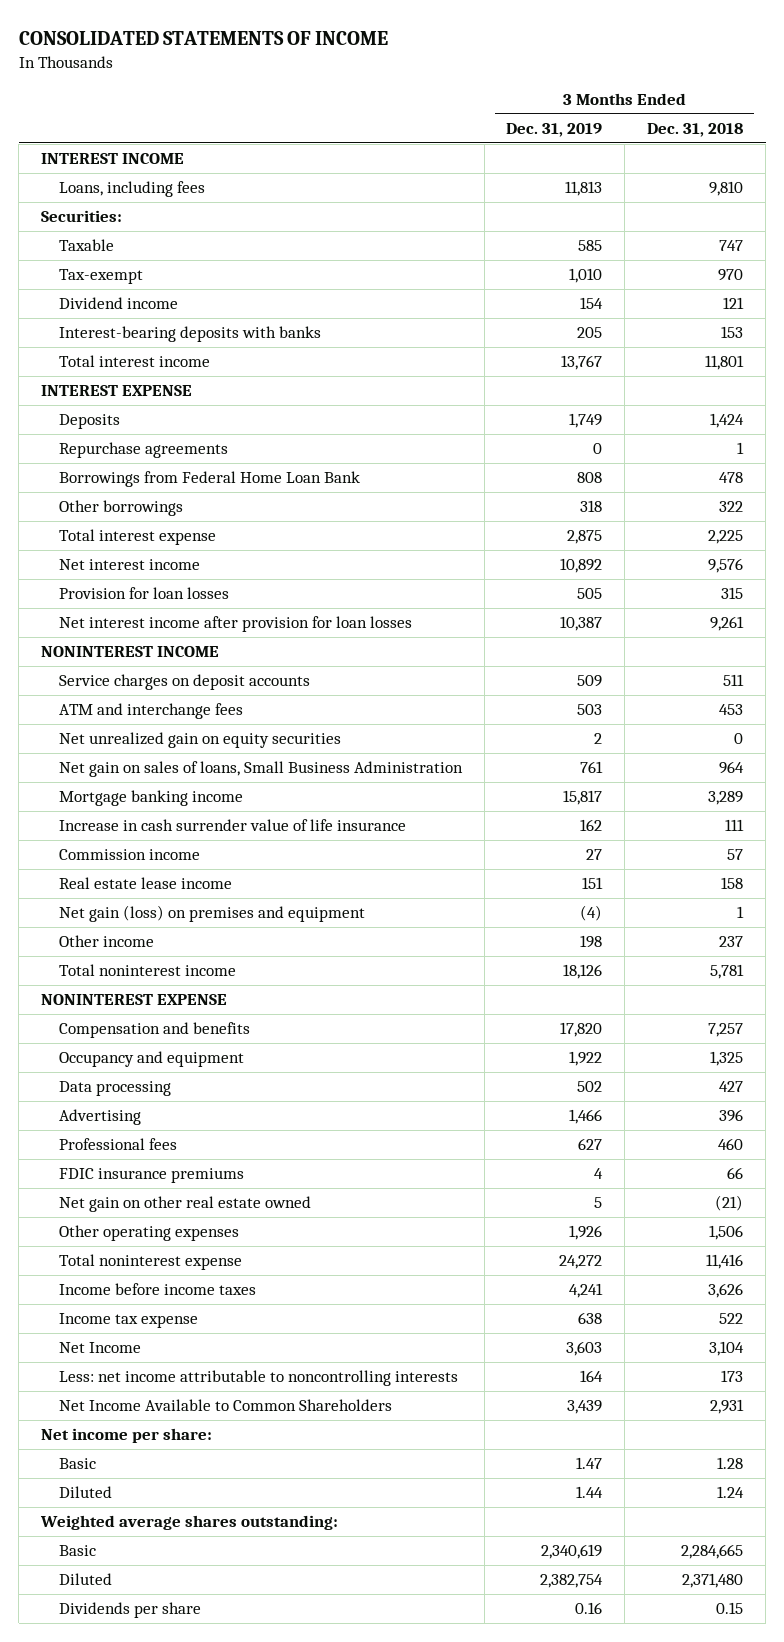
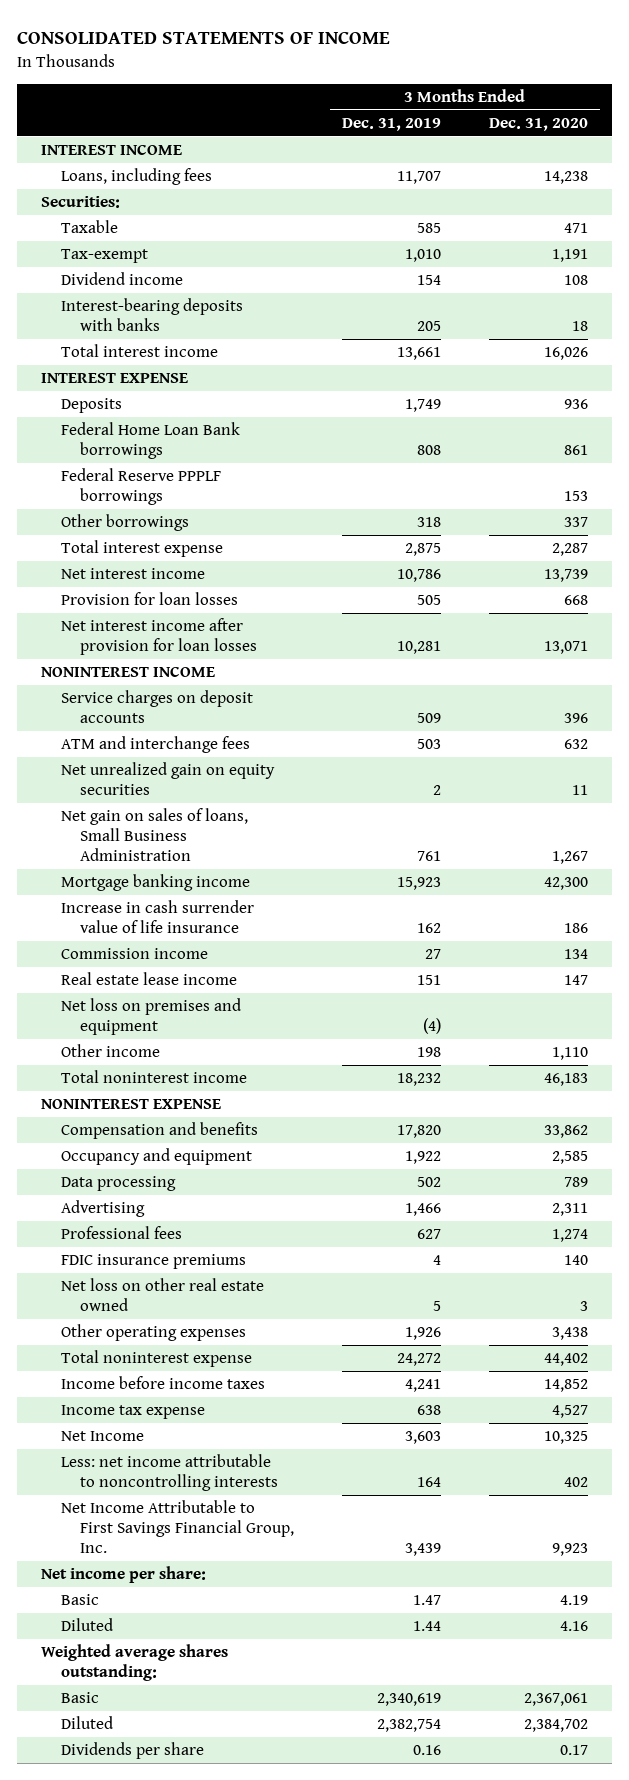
- | 3 Months Ended Dec. 31, 2019 | 3 Months Ended Dec. 31, 2018
+ | 3 Months Ended Dec. 31, 2019 | 3 Months Ended Dec. 31, 2020
- Loans, including fees | 11,813 | 9,810
+ Loans, including fees | 11,707 | 14,238
- Total interest income | 13,767 | 11,801
+ Total interest income | 13,661 | 16,026
- Repurchase agreements | 0 | 1
- Borrowings from Federal Home Loan Bank | 808 | 478
+ Federal Home Loan Bank borrowings | 808 | 861
+ Federal Reserve PPPLF borrowings | | 153
- Net interest income | 10,892 | 9,576
+ Net interest income | 10,786 | 13,739
- Net interest income after provision for loan losses | 10,387 | 9,261
+ Net interest income after provision for loan losses | 10,281 | 13,071
- Mortgage banking income | 15,817 | 3,289
+ Mortgage banking income | 15,923 | 42,300
- Net gain (loss) on premises and equipment | (4) | 1
+ Net loss on premises and equipment | (4) |
- Total noninterest income | 18,126 | 5,781
+ Total noninterest income | 18,232 | 46,183
- Net gain on other real estate owned | 5 | (21)
+ Net loss on other real estate owned | 5 | 3
- Net Income Available to Common Shareholders | 3,439 | 2,931
+ Net Income Attributable to First Savings Financial Group, Inc. | 3,439 | 9,923

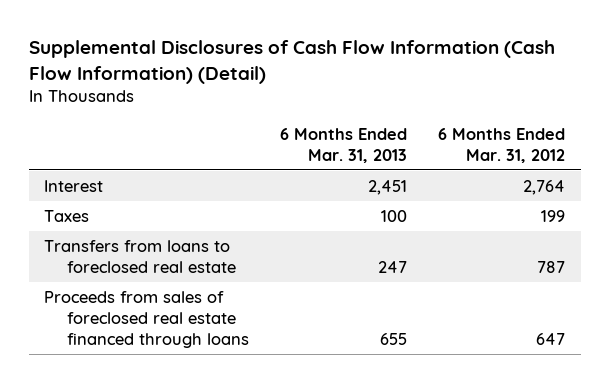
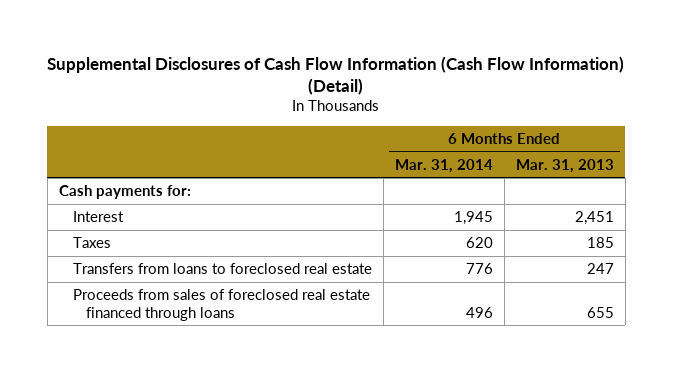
- | 6 Months Ended Mar. 31, 2013 | 6 Months Ended Mar. 31, 2012
+ | 6 Months Ended Mar. 31, 2014 | 6 Months Ended Mar. 31, 2013
+ Cash payments for:
- Taxes | 100 | 199
+ Taxes | 620 | 185

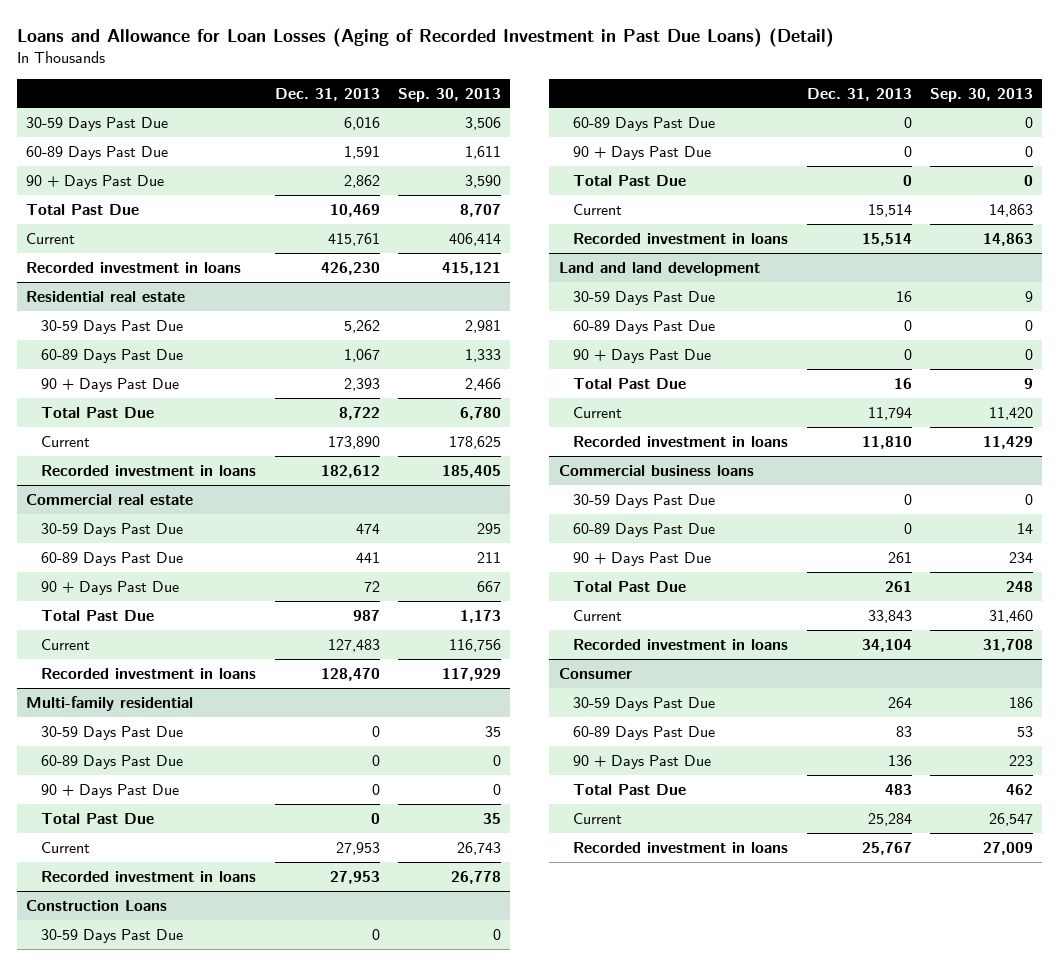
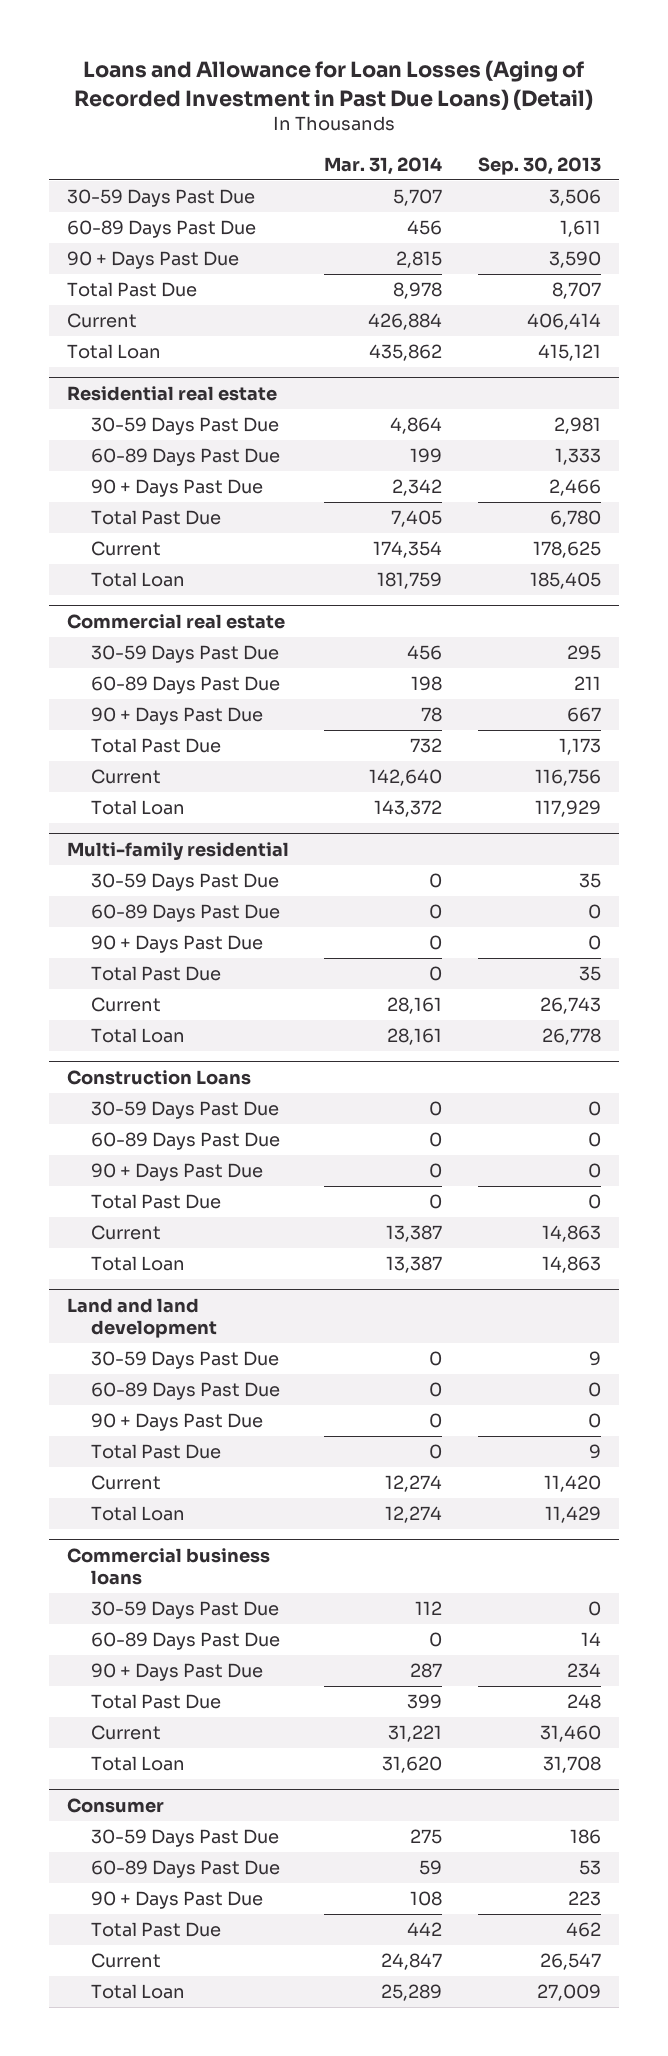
- | Dec. 31, 2013 | Sep. 30, 2013
+ | Mar. 31, 2014 | Sep. 30, 2013
- Recorded investment in loans | 426,230 | 415,121
+ Total Loan | 435,862 | 415,121
@ Residential real estate
- Recorded investment in loans | 182,612 | 185,405
+ Total Loan | 181,759 | 185,405
@ Commercial real estate
- Recorded investment in loans | 128,470 | 117,929
+ Total Loan | 143,372 | 117,929
@ Multi-family residential
- Recorded investment in loans | 27,953 | 26,778
+ Total Loan | 28,161 | 26,778
@ Construction Loans
- Recorded investment in loans | 15,514 | 14,863
+ Total Loan | 13,387 | 14,863
@ Land and land development
- Recorded investment in loans | 11,810 | 11,429
+ Total Loan | 12,274 | 11,429
@ Commercial business loans
- Recorded investment in loans | 34,104 | 31,708
+ Total Loan | 31,620 | 31,708
@ Consumer
- Recorded investment in loans | 25,767 | 27,009
+ Total Loan | 25,289 | 27,009

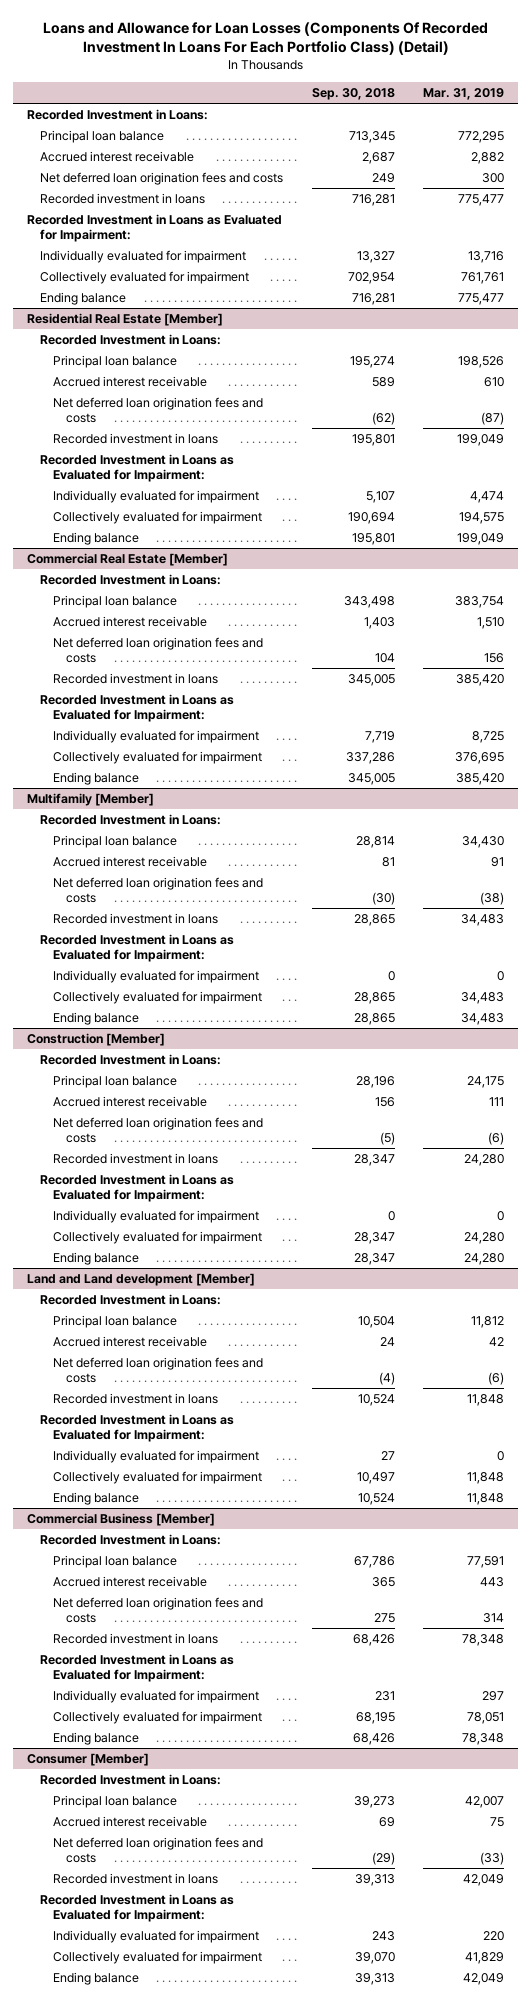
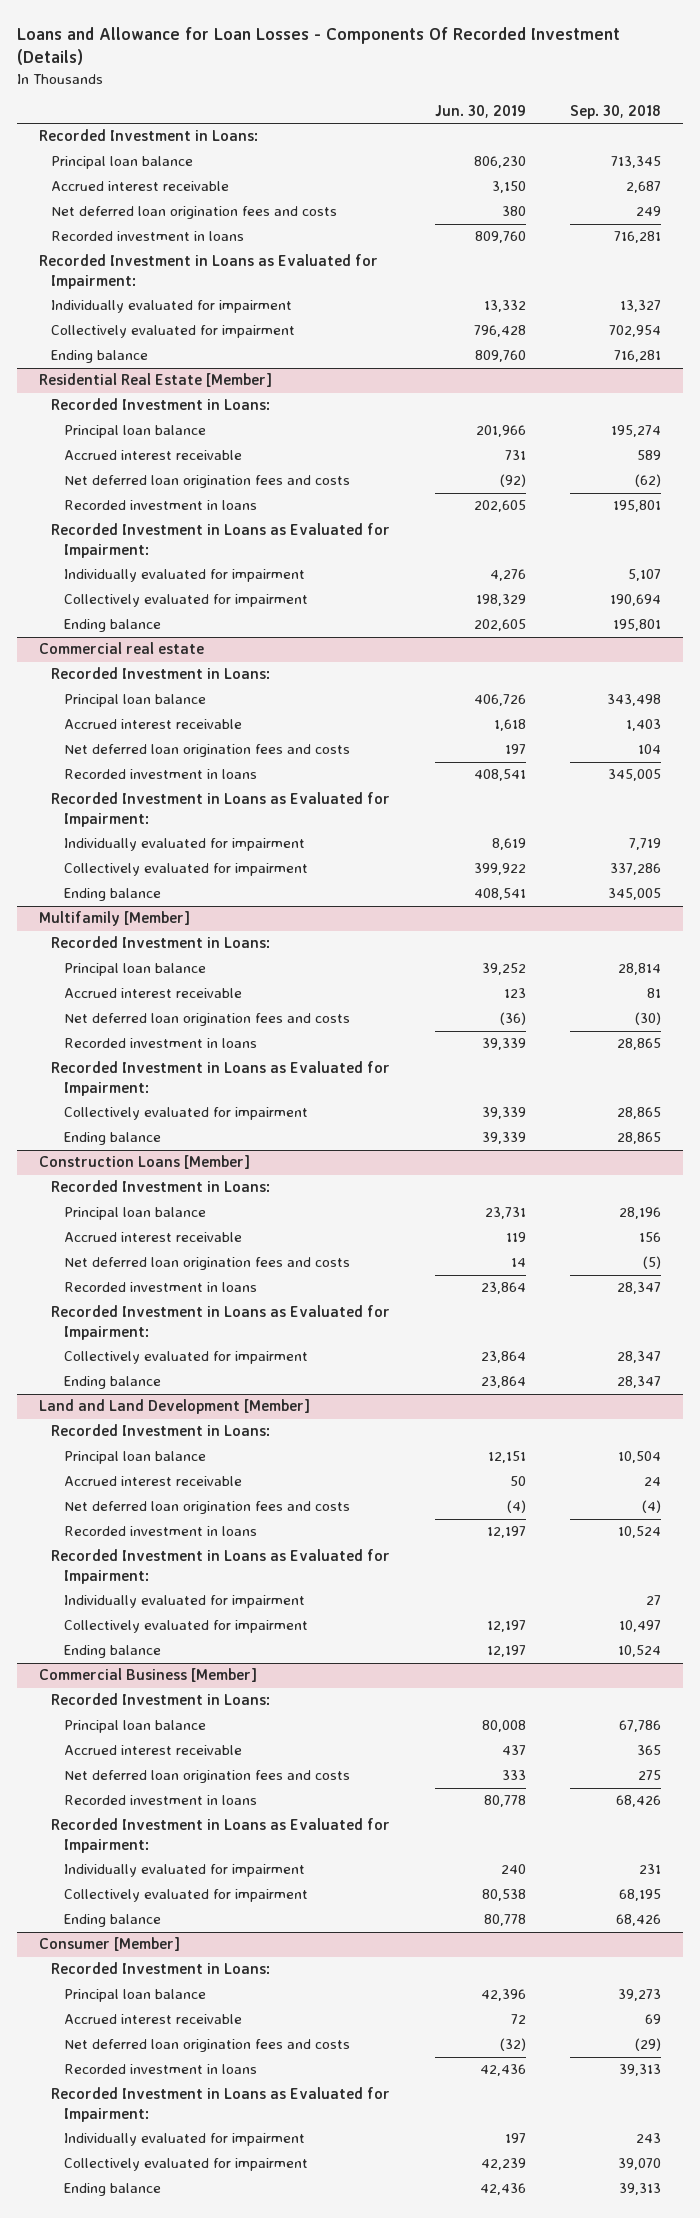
- Loans and Allowance for Loan Losses (Components Of Recorded Investment In Loans For Each Portfolio Class) (Detail)
+ Loans and Allowance for Loan Losses - Components Of Recorded Investment (Details)
- | Sep. 30, 2018 | Mar. 31, 2019
+ | Jun. 30, 2019 | Sep. 30, 2018
- Commercial Real Estate [Member]
+ Commercial real estate
@ Multifamily [Member]
- Individually evaluated for impairment | 0 | 0
- Construction [Member]
+ Construction Loans [Member]
- Individually evaluated for impairment | 0 | 0
- Land and Land development [Member]
+ Land and Land Development [Member]

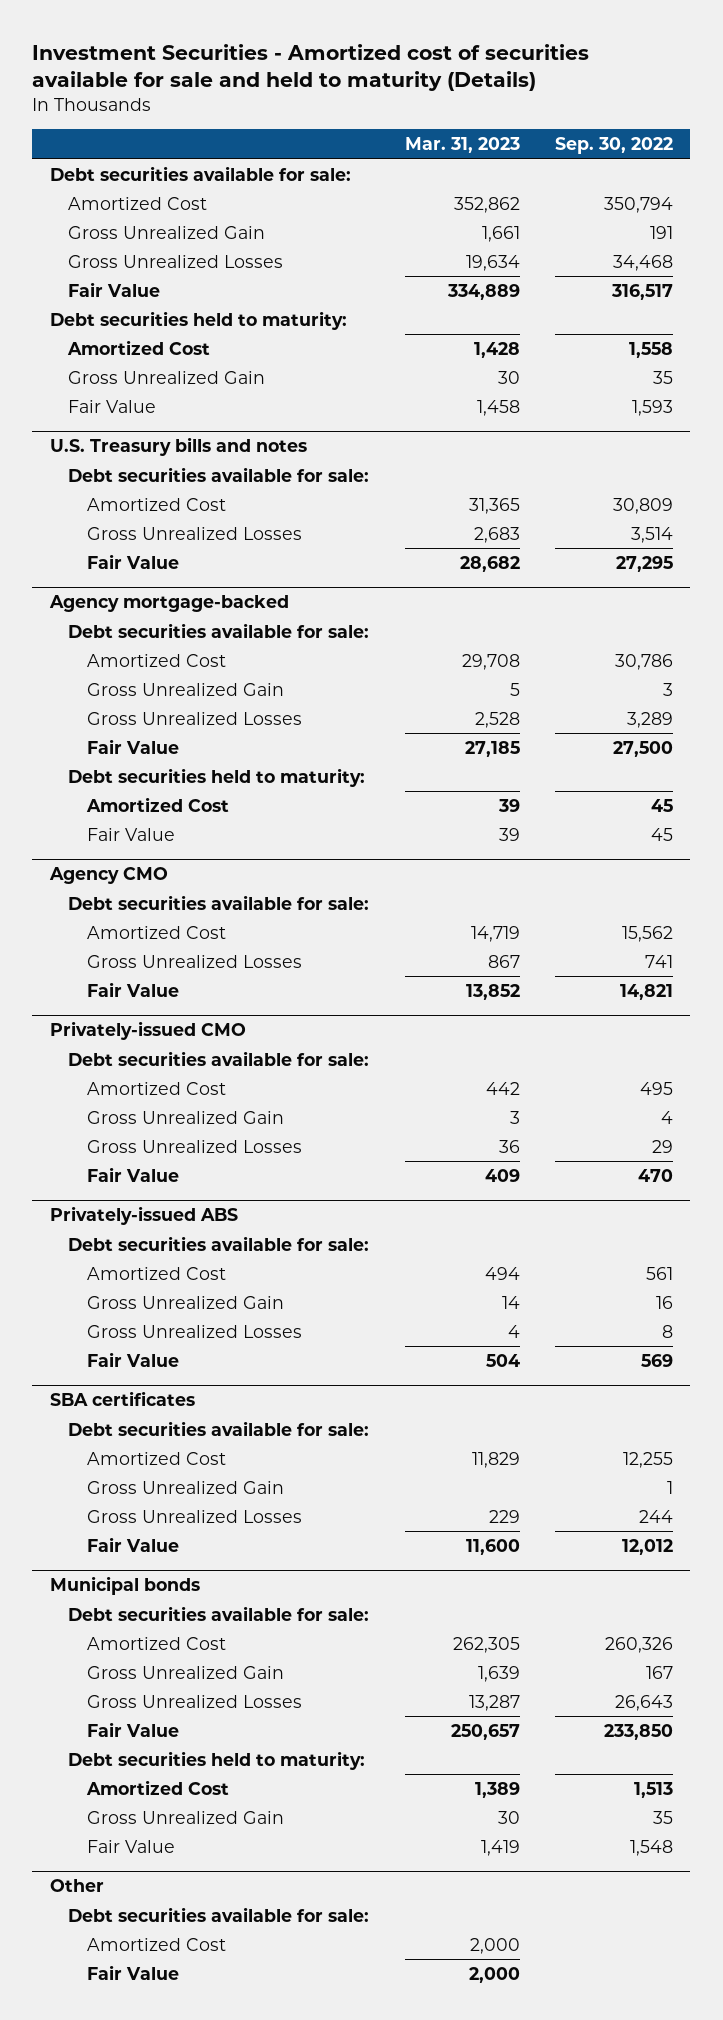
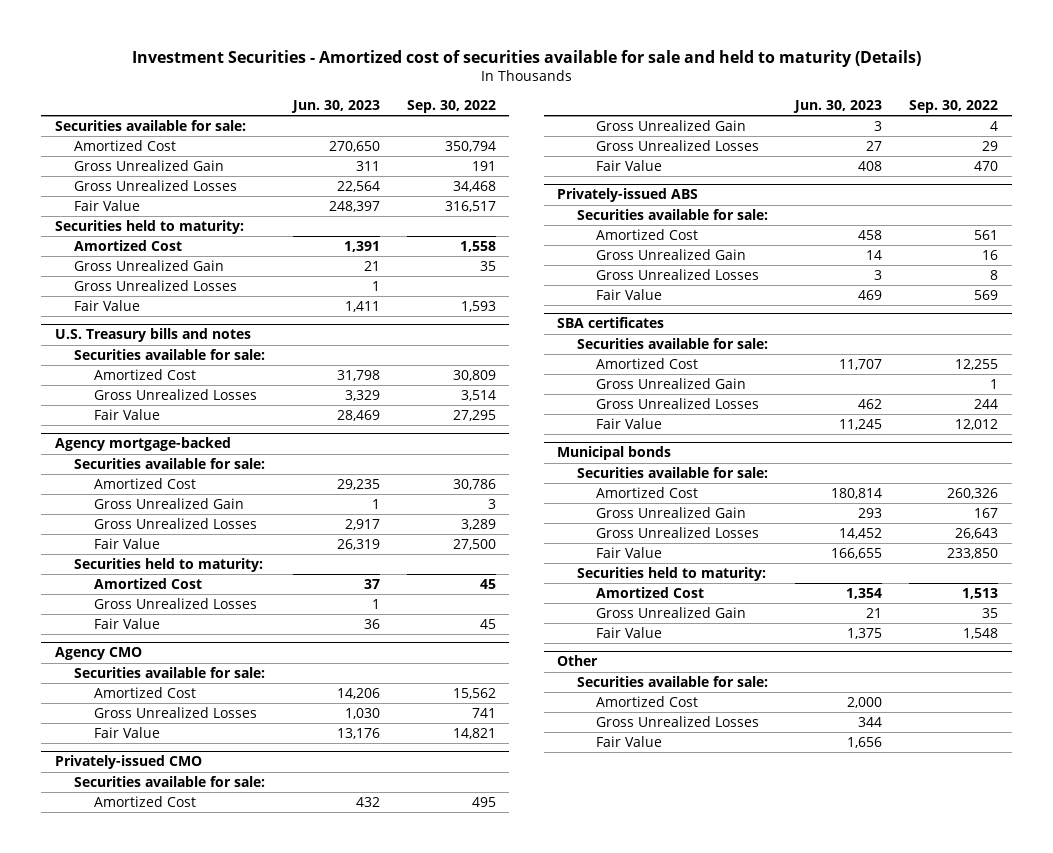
- | Mar. 31, 2023 | Sep. 30, 2022
+ | Jun. 30, 2023 | Sep. 30, 2022
- Debt securities available for sale:
+ Securities available for sale:
- Debt securities held to maturity:
+ Securities held to maturity:
+ Gross Unrealized Losses | 1 |
@ U.S. Treasury bills and notes
- Debt securities available for sale:
+ Securities available for sale:
@ Agency mortgage-backed
- Debt securities available for sale:
+ Securities available for sale:
- Debt securities held to maturity:
+ Securities held to maturity:
+ Gross Unrealized Losses | 1 |
@ Agency CMO
- Debt securities available for sale:
+ Securities available for sale:
@ Privately-issued CMO
- Debt securities available for sale:
+ Securities available for sale:
@ Privately-issued ABS
- Debt securities available for sale:
+ Securities available for sale:
@ SBA certificates
- Debt securities available for sale:
+ Securities available for sale:
@ Municipal bonds
- Debt securities available for sale:
+ Securities available for sale:
- Debt securities held to maturity:
+ Securities held to maturity:
@ Other
- Debt securities available for sale:
+ Securities available for sale:
+ Gross Unrealized Losses | 344 |

